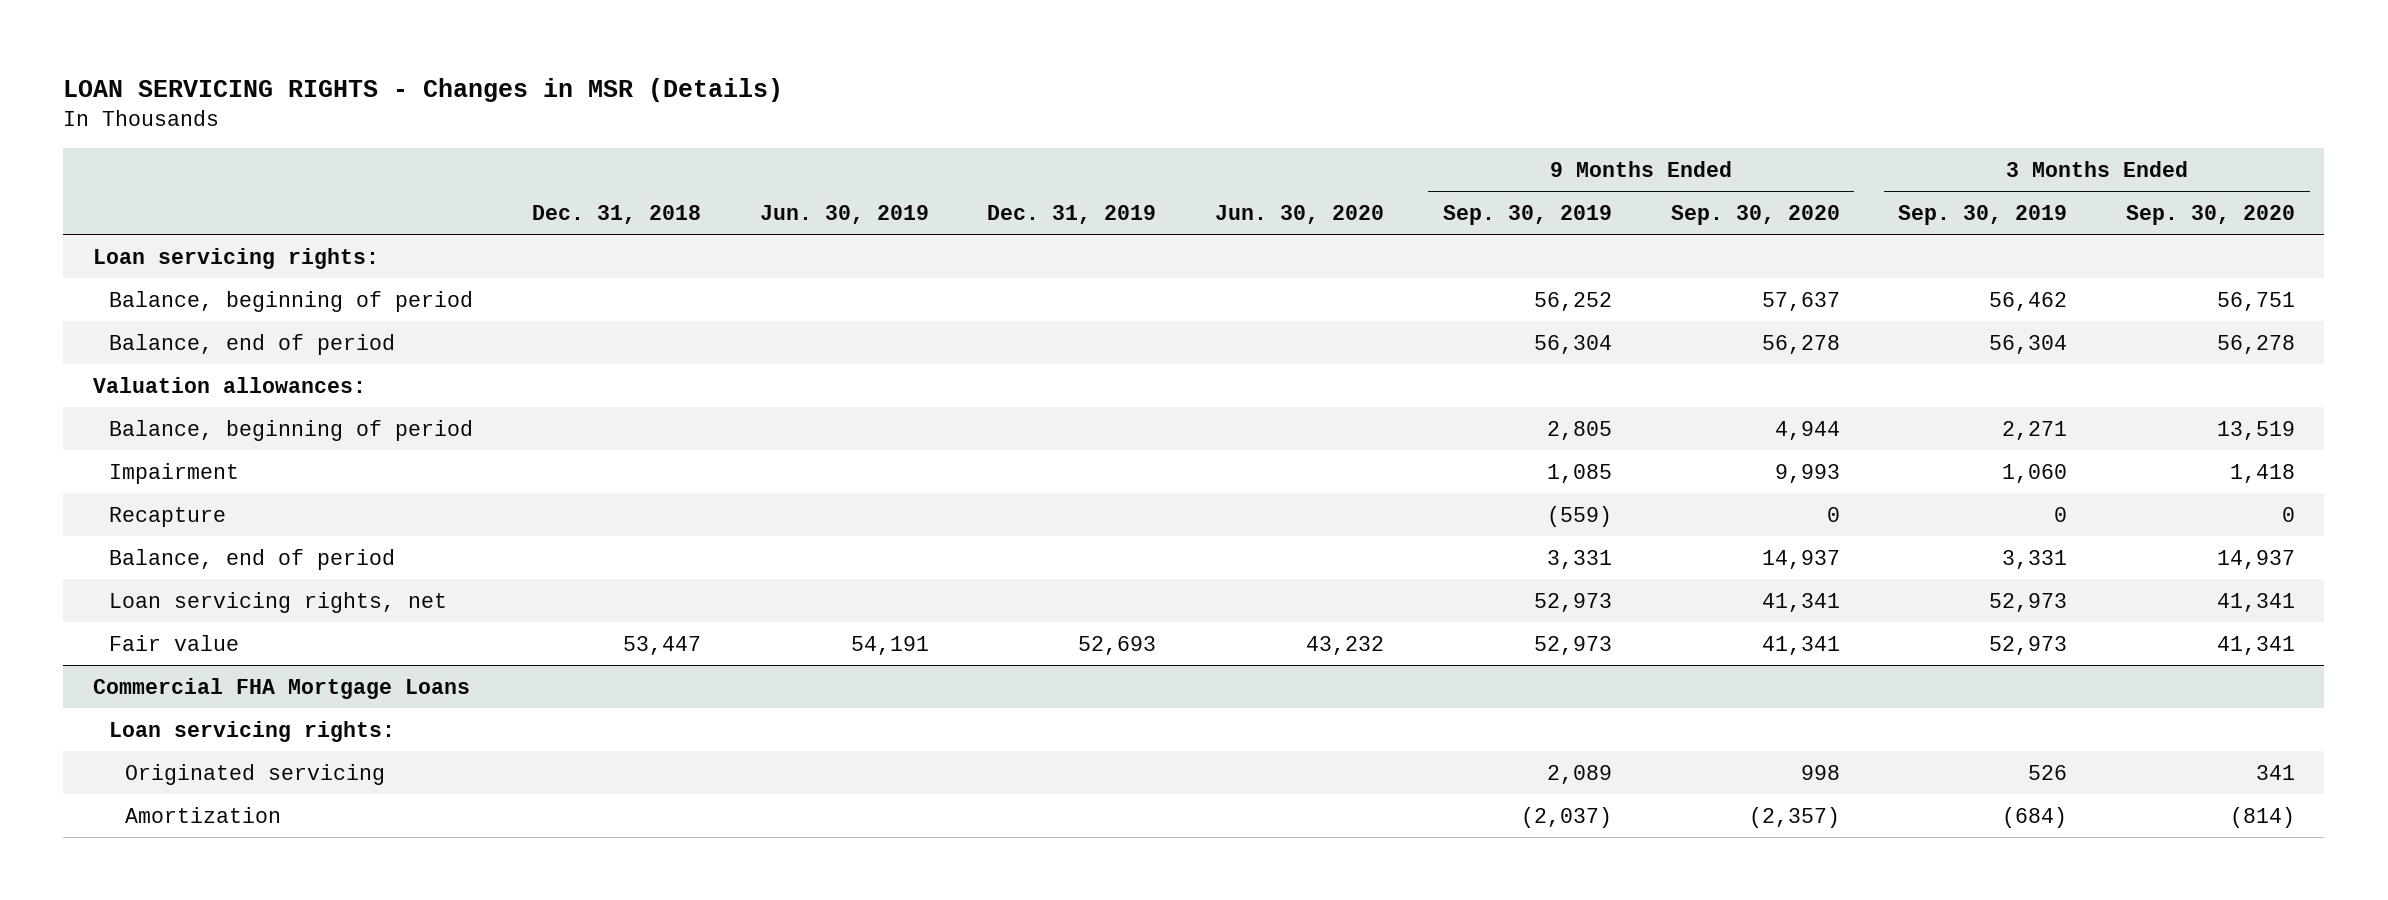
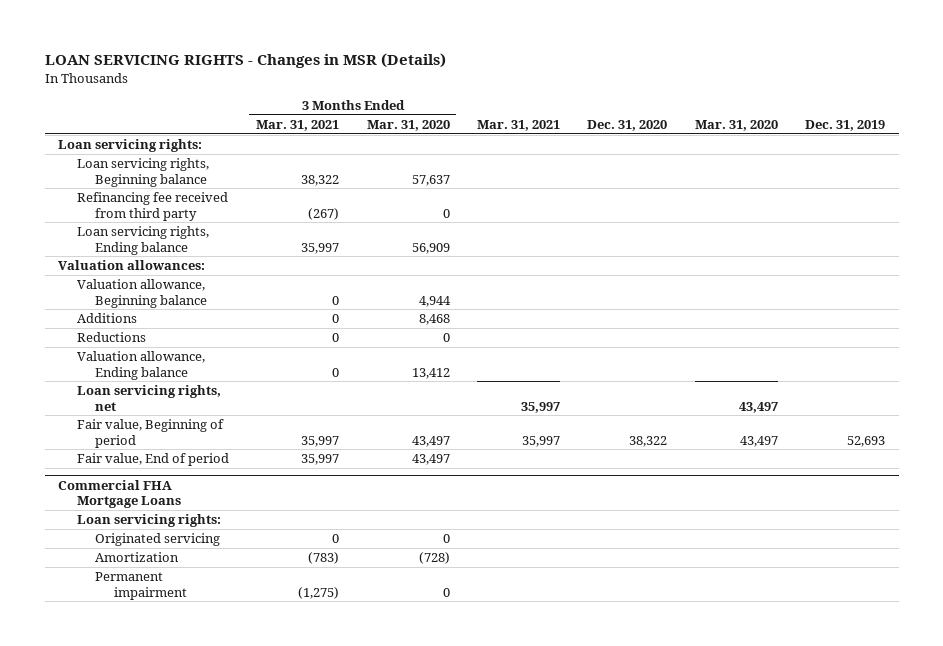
- | Dec. 31, 2018 | Jun. 30, 2019 | Dec. 31, 2019 | Jun. 30, 2020 | 9 Months Ended Sep. 30, 2019 | 9 Months Ended Sep. 30, 2020 | 3 Months Ended Sep. 30, 2019 | 3 Months Ended Sep. 30, 2020
+ | 3 Months Ended Mar. 31, 2021 | 3 Months Ended Mar. 31, 2020 | Mar. 31, 2021 | Dec. 31, 2020 | Mar. 31, 2020 | Dec. 31, 2019
- Balance, beginning of period | | | | | 56,252 | 57,637 | 56,462 | 56,751
- Balance, end of period | | | | | 56,304 | 56,278 | 56,304 | 56,278
+ Loan servicing rights, Beginning balance | 38,322 | 57,637 | | | |
+ Refinancing fee received from third party | (267) | 0 | | | |
+ Loan servicing rights, Ending balance | 35,997 | 56,909 | | | |
- Balance, beginning of period | | | | | 2,805 | 4,944 | 2,271 | 13,519
- Impairment | | | | | 1,085 | 9,993 | 1,060 | 1,418
- Recapture | | | | | (559) | 0 | 0 | 0
- Balance, end of period | | | | | 3,331 | 14,937 | 3,331 | 14,937
+ Valuation allowance, Beginning balance | 0 | 4,944 | | | |
+ Additions | 0 | 8,468 | | | |
+ Reductions | 0 | 0 | | | |
+ Valuation allowance, Ending balance | 0 | 13,412 | | | |
- Fair value | 53,447 | 54,191 | 52,693 | 43,232 | 52,973 | 41,341 | 52,973 | 41,341
+ Fair value, Beginning of period | 35,997 | 43,497 | 35,997 | 38,322 | 43,497 | 52,693
+ Fair value, End of period | 35,997 | 43,497 | | | |
@ Commercial FHA Mortgage Loans
+ Permanent impairment | (1,275) | 0 | | | |

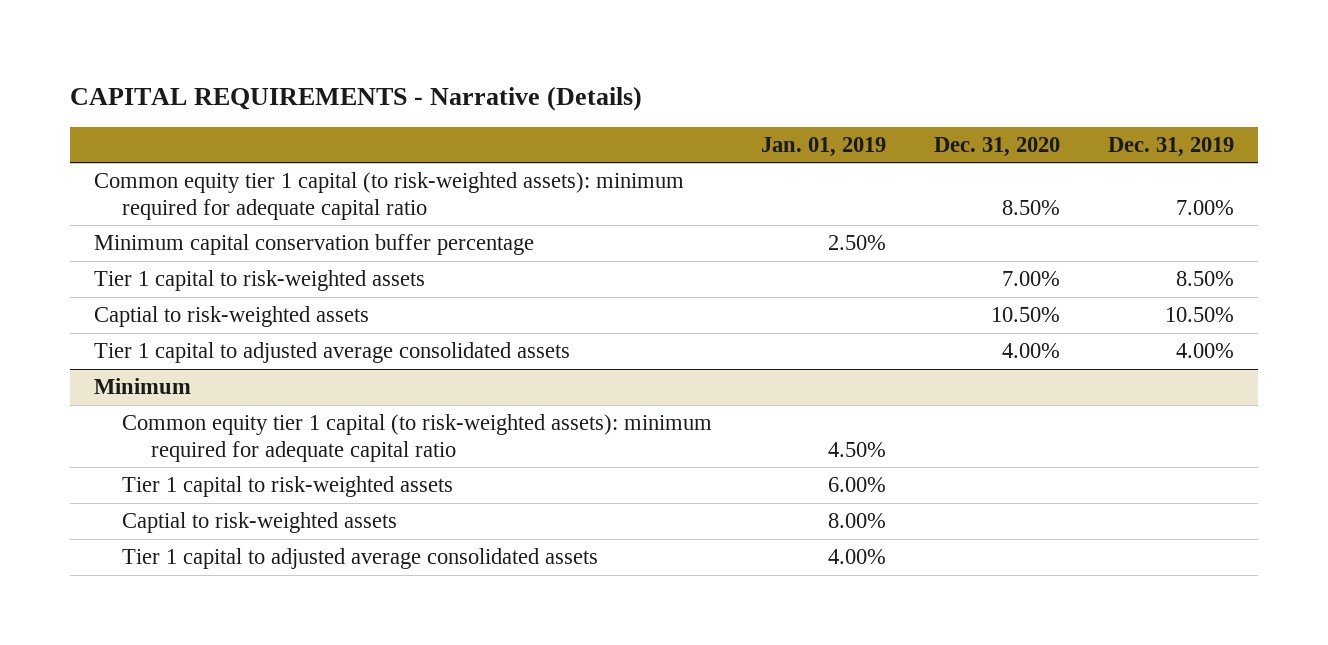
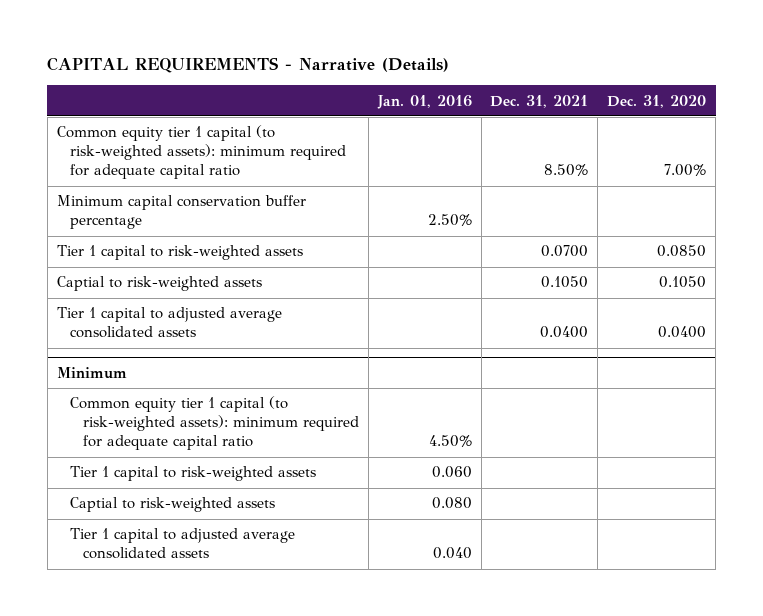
- | Jan. 01, 2019 | Dec. 31, 2020 | Dec. 31, 2019
+ | Jan. 01, 2016 | Dec. 31, 2021 | Dec. 31, 2020
- Common equity tier 1 capital (to risk-weighted assets): minimum required for adequate capital ratio | | 8.50% | 7.00%
+ Common equity tier 1 capital (to risk-weighted assets): minimum required for adequate capital ratio | | 8.50% | 7.00%
- Tier 1 capital to risk-weighted assets | | 7.00% | 8.50%
- Captial to risk-weighted assets | | 10.50% | 10.50%
- Tier 1 capital to adjusted average consolidated assets | | 4.00% | 4.00%
+ Tier 1 capital to risk-weighted assets | | 0.0700 | 0.0850
+ Captial to risk-weighted assets | | 0.1050 | 0.1050
+ Tier 1 capital to adjusted average consolidated assets | | 0.0400 | 0.0400

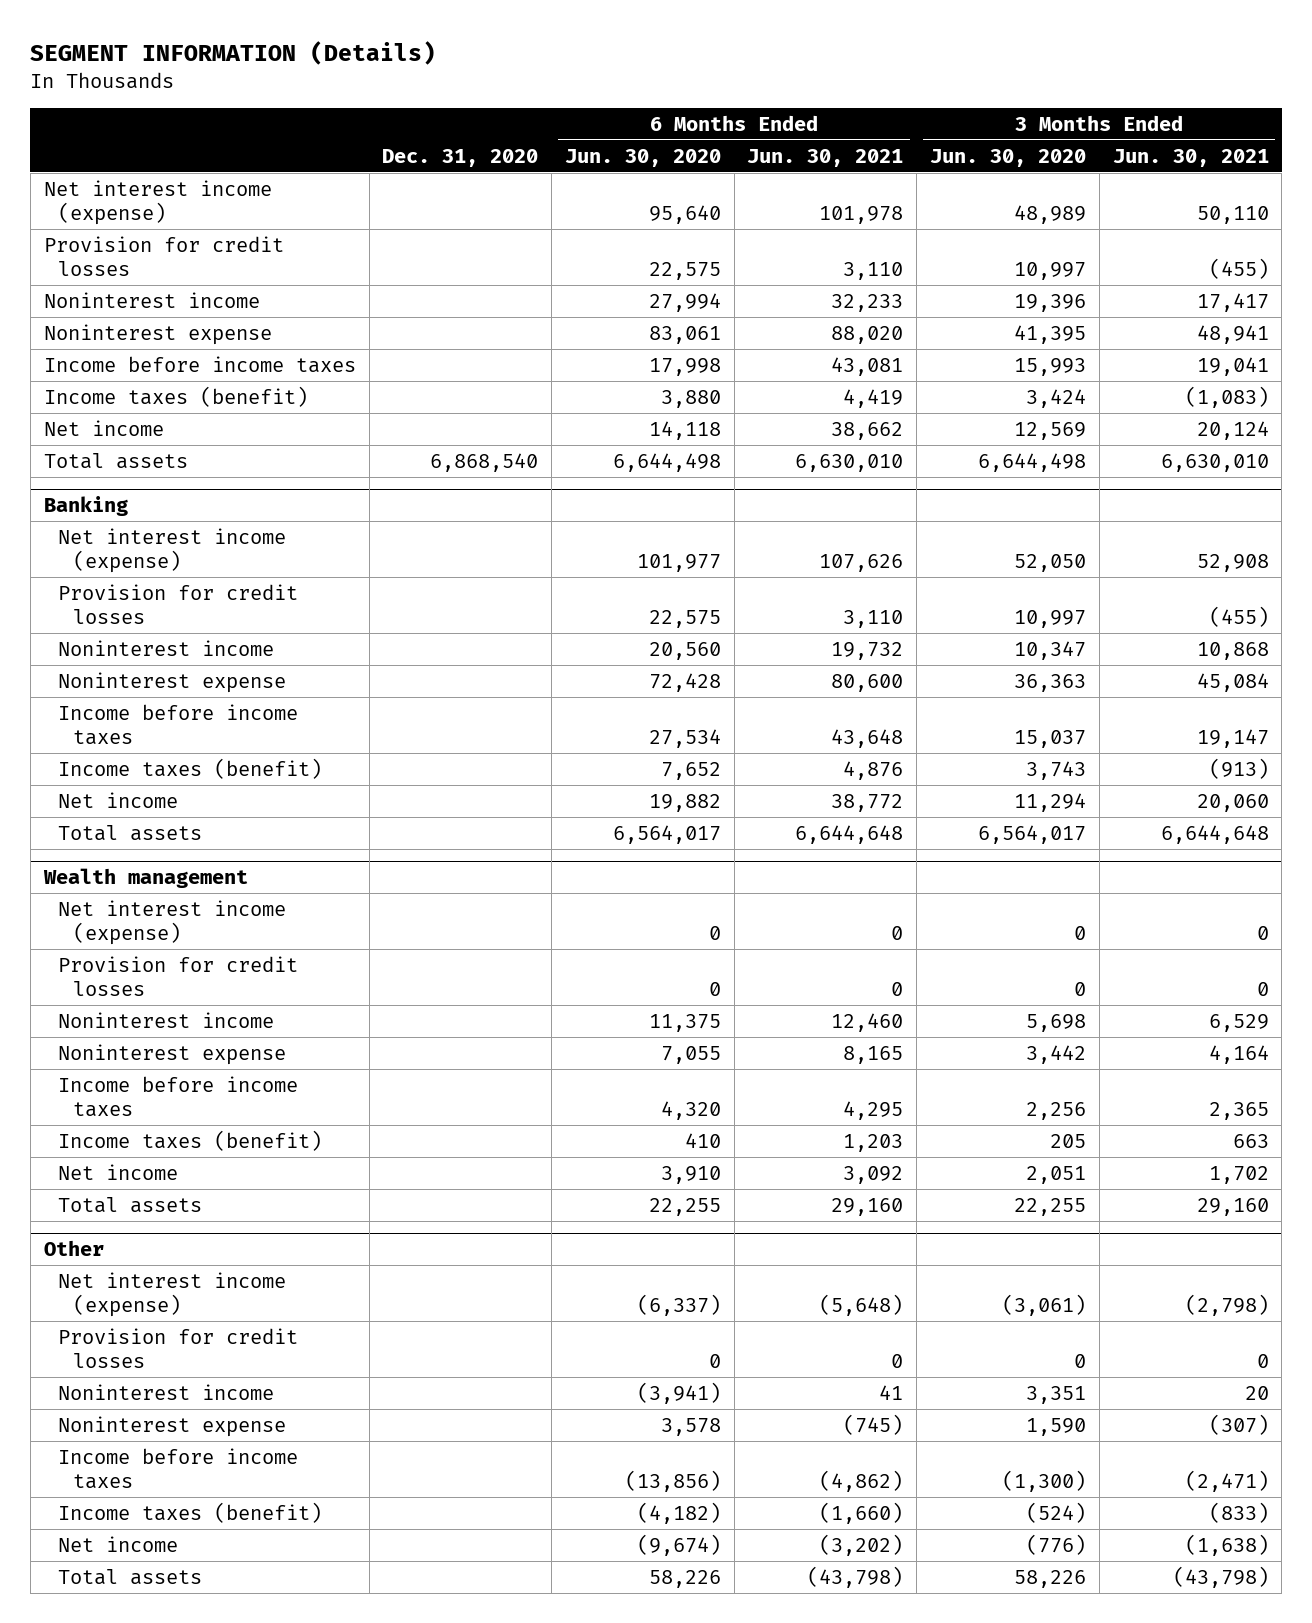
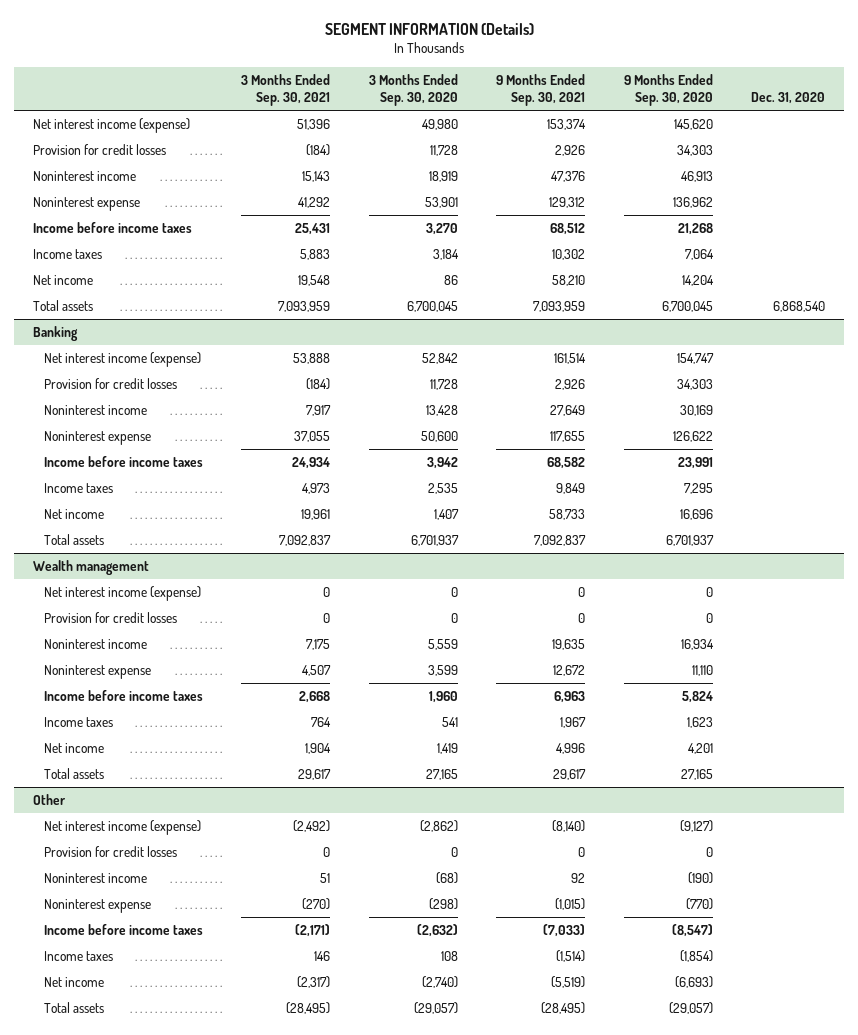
- | Dec. 31, 2020 | 6 Months Ended Jun. 30, 2020 | 6 Months Ended Jun. 30, 2021 | 3 Months Ended Jun. 30, 2020 | 3 Months Ended Jun. 30, 2021
+ | 3 Months Ended Sep. 30, 2021 | 3 Months Ended Sep. 30, 2020 | 9 Months Ended Sep. 30, 2021 | 9 Months Ended Sep. 30, 2020 | Dec. 31, 2020
- Income taxes (benefit) | | 3,880 | 4,419 | 3,424 | (1,083)
+ Income taxes | 5,883 | 3,184 | 10,302 | 7,064 |
@ Banking
- Income taxes (benefit) | | 7,652 | 4,876 | 3,743 | (913)
+ Income taxes | 4,973 | 2,535 | 9,849 | 7,295 |
@ Wealth management
- Income taxes (benefit) | | 410 | 1,203 | 205 | 663
+ Income taxes | 764 | 541 | 1,967 | 1,623 |
@ Other
- Income taxes (benefit) | | (4,182) | (1,660) | (524) | (833)
+ Income taxes | 146 | 108 | (1,514) | (1,854) |

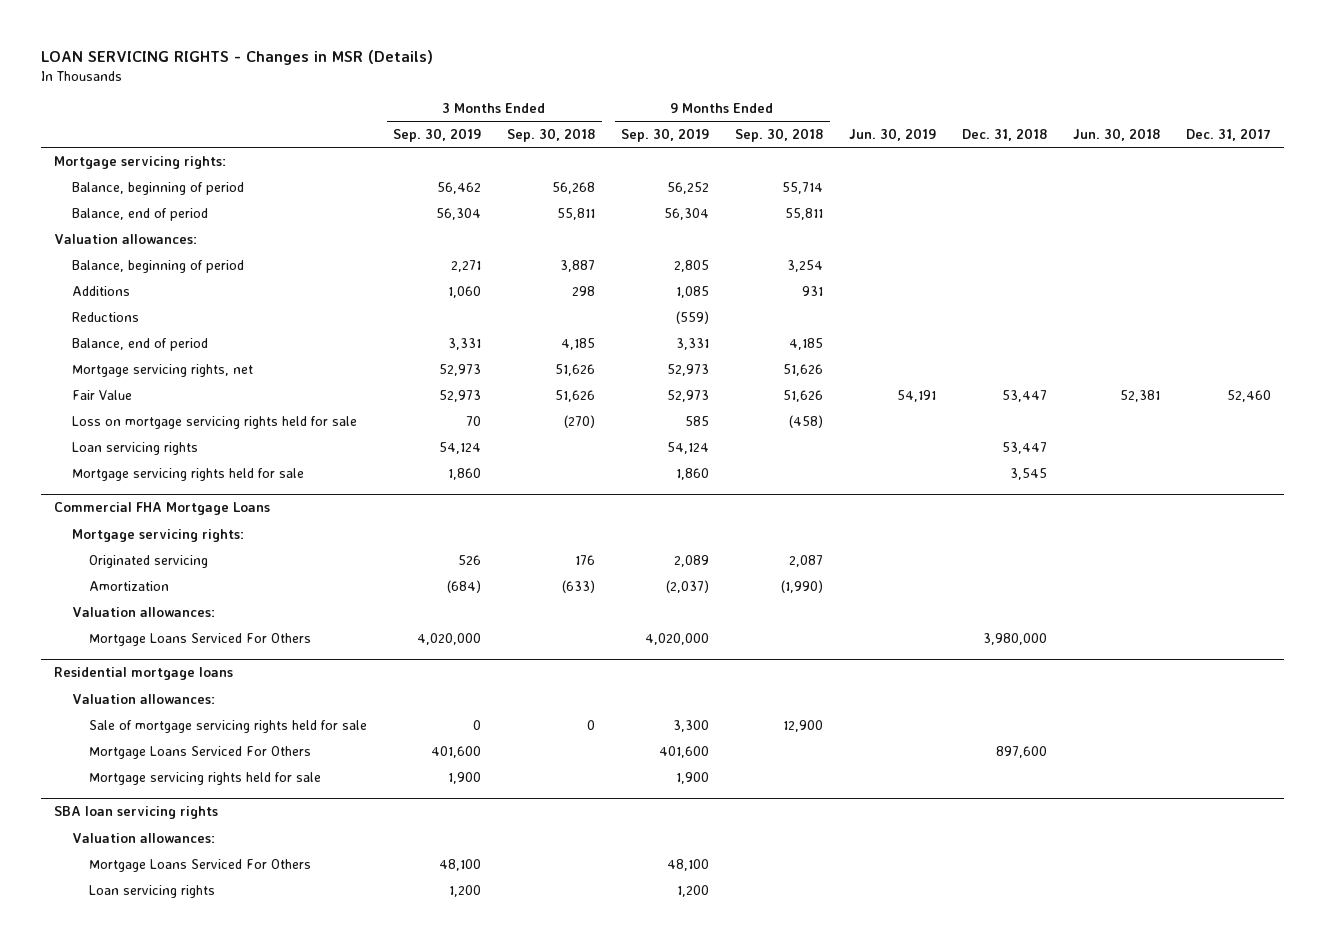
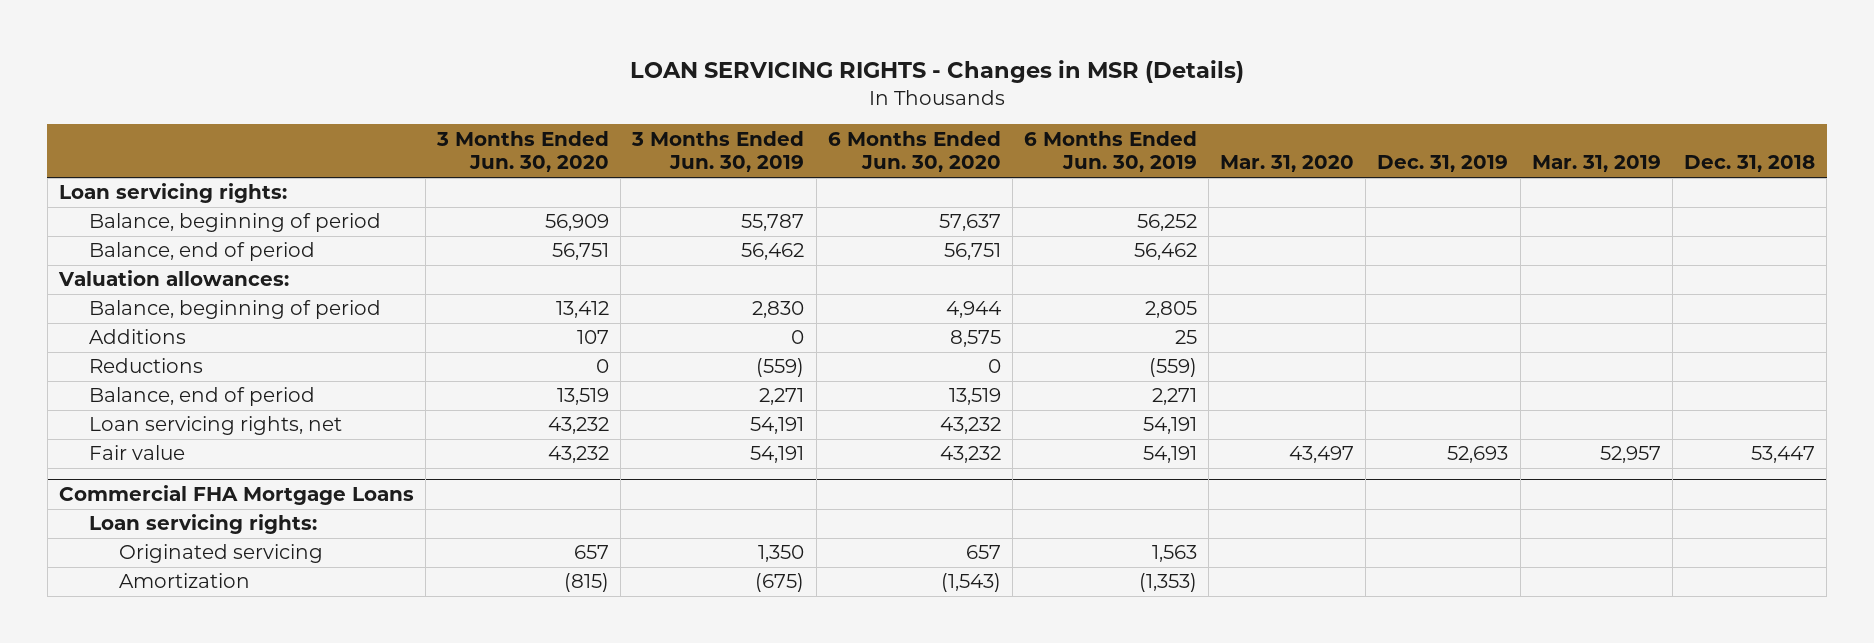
- | 3 Months Ended Sep. 30, 2019 | 3 Months Ended Sep. 30, 2018 | 9 Months Ended Sep. 30, 2019 | 9 Months Ended Sep. 30, 2018 | Jun. 30, 2019 | Dec. 31, 2018 | Jun. 30, 2018 | Dec. 31, 2017
+ | 3 Months Ended Jun. 30, 2020 | 3 Months Ended Jun. 30, 2019 | 6 Months Ended Jun. 30, 2020 | 6 Months Ended Jun. 30, 2019 | Mar. 31, 2020 | Dec. 31, 2019 | Mar. 31, 2019 | Dec. 31, 2018
- Mortgage servicing rights:
+ Loan servicing rights:
- Mortgage servicing rights, net | 52,973 | 51,626 | 52,973 | 51,626 | | | |
- Fair Value | 52,973 | 51,626 | 52,973 | 51,626 | 54,191 | 53,447 | 52,381 | 52,460
- Loss on mortgage servicing rights held for sale | 70 | (270) | 585 | (458) | | | |
- Loan servicing rights | 54,124 | | 54,124 | | | 53,447 | |
- Mortgage servicing rights held for sale | 1,860 | | 1,860 | | | 3,545 | |
+ Loan servicing rights, net | 43,232 | 54,191 | 43,232 | 54,191 | | | |
+ Fair value | 43,232 | 54,191 | 43,232 | 54,191 | 43,497 | 52,693 | 52,957 | 53,447
@ Commercial FHA Mortgage Loans
- Mortgage servicing rights:
+ Loan servicing rights:
- Valuation allowances:
- Mortgage Loans Serviced For Others | 4,020,000 | | 4,020,000 | | | 3,980,000 | |
- Residential mortgage loans
- Valuation allowances:
- Sale of mortgage servicing rights held for sale | 0 | 0 | 3,300 | 12,900 | | | |
- Mortgage Loans Serviced For Others | 401,600 | | 401,600 | | | 897,600 | |
- Mortgage servicing rights held for sale | 1,900 | | 1,900 | | | | |
- SBA loan servicing rights
- Valuation allowances:
- Mortgage Loans Serviced For Others | 48,100 | | 48,100 | | | | |
- Loan servicing rights | 1,200 | | 1,200 | | | | |

